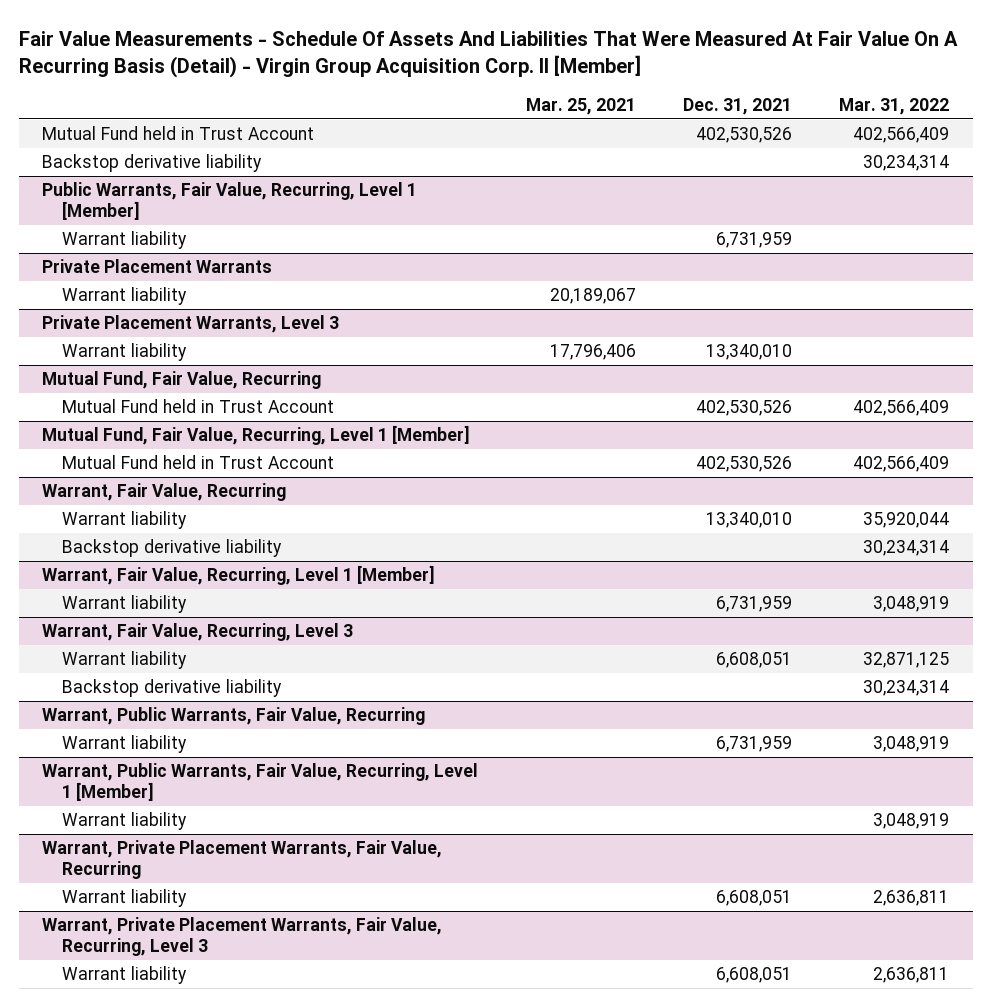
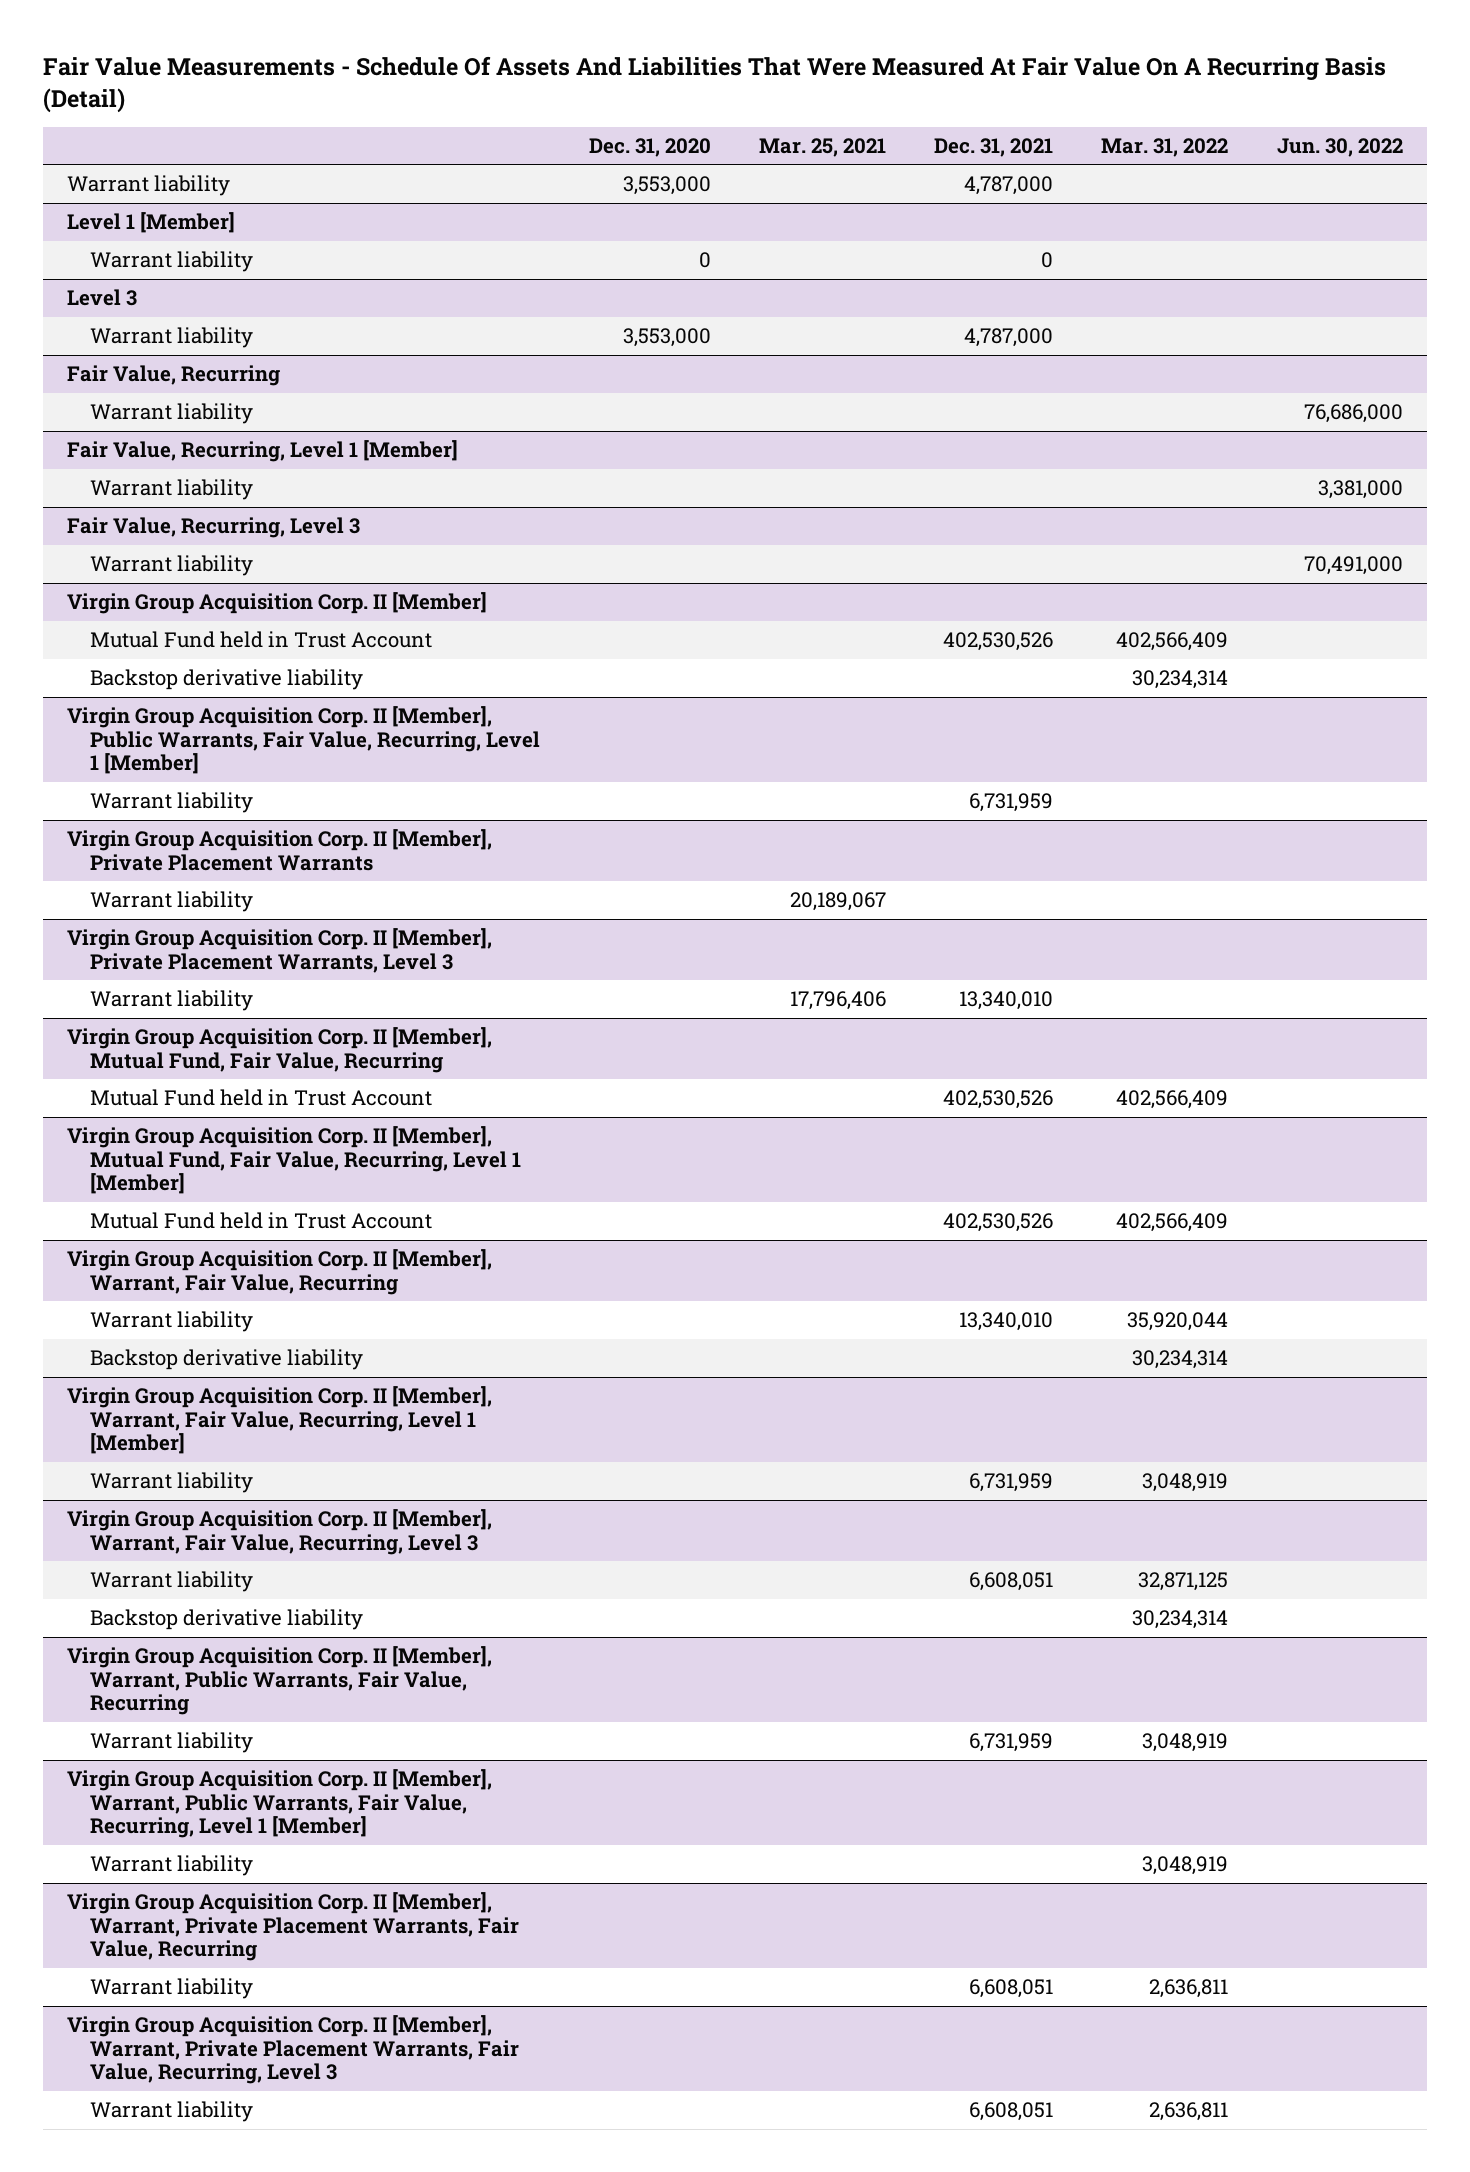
- Fair Value Measurements - Schedule Of Assets And Liabilities That Were Measured At Fair Value On A Recurring Basis (Detail) - Virgin Group Acquisition Corp. II [Member]
+ Fair Value Measurements - Schedule Of Assets And Liabilities That Were Measured At Fair Value On A Recurring Basis (Detail)
- | Mar. 25, 2021 | Dec. 31, 2021 | Mar. 31, 2022
+ | Dec. 31, 2020 | Mar. 25, 2021 | Dec. 31, 2021 | Mar. 31, 2022 | Jun. 30, 2022
+ Warrant liability | 3,553,000 | | 4,787,000 | |
+ Level 1 [Member]
+ Warrant liability | 0 | | 0 | |
+ Level 3
+ Warrant liability | 3,553,000 | | 4,787,000 | |
+ Fair Value, Recurring
+ Warrant liability | | | | | 76,686,000
+ Fair Value, Recurring, Level 1 [Member]
+ Warrant liability | | | | | 3,381,000
+ Fair Value, Recurring, Level 3
+ Warrant liability | | | | | 70,491,000
+ Virgin Group Acquisition Corp. II [Member]
- Public Warrants, Fair Value, Recurring, Level 1 [Member]
+ Virgin Group Acquisition Corp. II [Member], Public Warrants, Fair Value, Recurring, Level 1 [Member]
- Private Placement Warrants
+ Virgin Group Acquisition Corp. II [Member], Private Placement Warrants
- Private Placement Warrants, Level 3
+ Virgin Group Acquisition Corp. II [Member], Private Placement Warrants, Level 3
- Mutual Fund, Fair Value, Recurring
+ Virgin Group Acquisition Corp. II [Member], Mutual Fund, Fair Value, Recurring
- Mutual Fund, Fair Value, Recurring, Level 1 [Member]
+ Virgin Group Acquisition Corp. II [Member], Mutual Fund, Fair Value, Recurring, Level 1 [Member]
- Warrant, Fair Value, Recurring
+ Virgin Group Acquisition Corp. II [Member], Warrant, Fair Value, Recurring
- Warrant, Fair Value, Recurring, Level 1 [Member]
+ Virgin Group Acquisition Corp. II [Member], Warrant, Fair Value, Recurring, Level 1 [Member]
- Warrant, Fair Value, Recurring, Level 3
+ Virgin Group Acquisition Corp. II [Member], Warrant, Fair Value, Recurring, Level 3
- Warrant, Public Warrants, Fair Value, Recurring
+ Virgin Group Acquisition Corp. II [Member], Warrant, Public Warrants, Fair Value, Recurring
- Warrant, Public Warrants, Fair Value, Recurring, Level 1 [Member]
+ Virgin Group Acquisition Corp. II [Member], Warrant, Public Warrants, Fair Value, Recurring, Level 1 [Member]
- Warrant, Private Placement Warrants, Fair Value, Recurring
+ Virgin Group Acquisition Corp. II [Member], Warrant, Private Placement Warrants, Fair Value, Recurring
- Warrant, Private Placement Warrants, Fair Value, Recurring, Level 3
+ Virgin Group Acquisition Corp. II [Member], Warrant, Private Placement Warrants, Fair Value, Recurring, Level 3

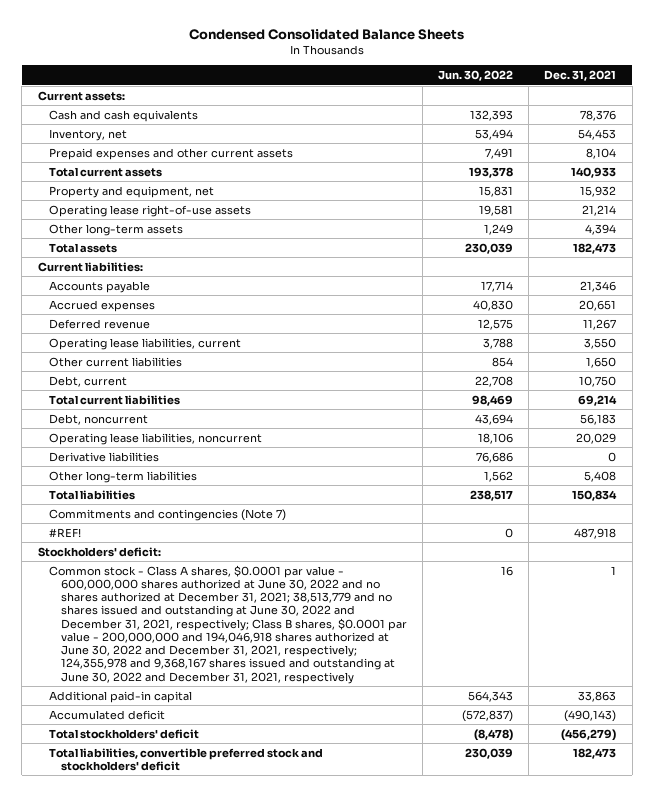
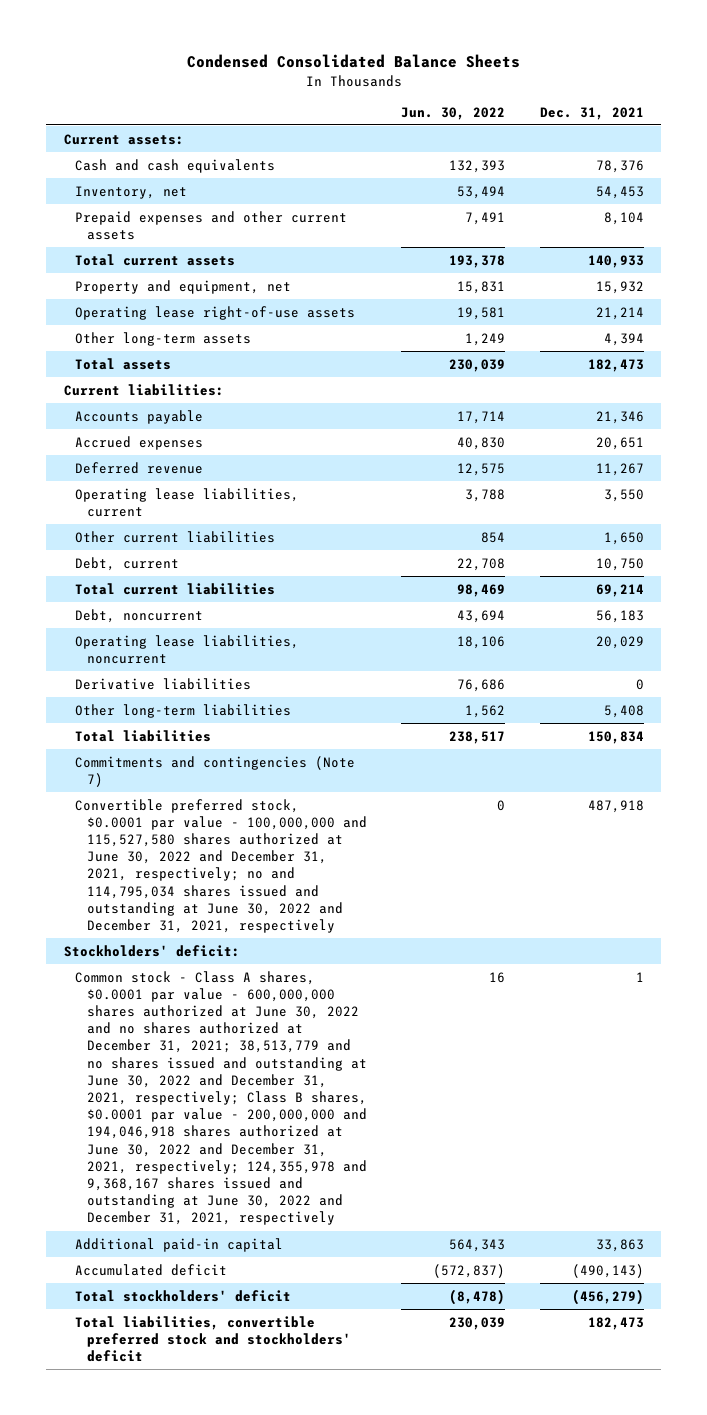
- #REF! | 0 | 487,918
+ Convertible preferred stock, $0.0001 par value - 100,000,000 and 115,527,580 shares authorized at June 30, 2022 and December 31, 2021, respectively; no and 114,795,034 shares issued and outstanding at June 30, 2022 and December 31, 2021, respectively | 0 | 487,918

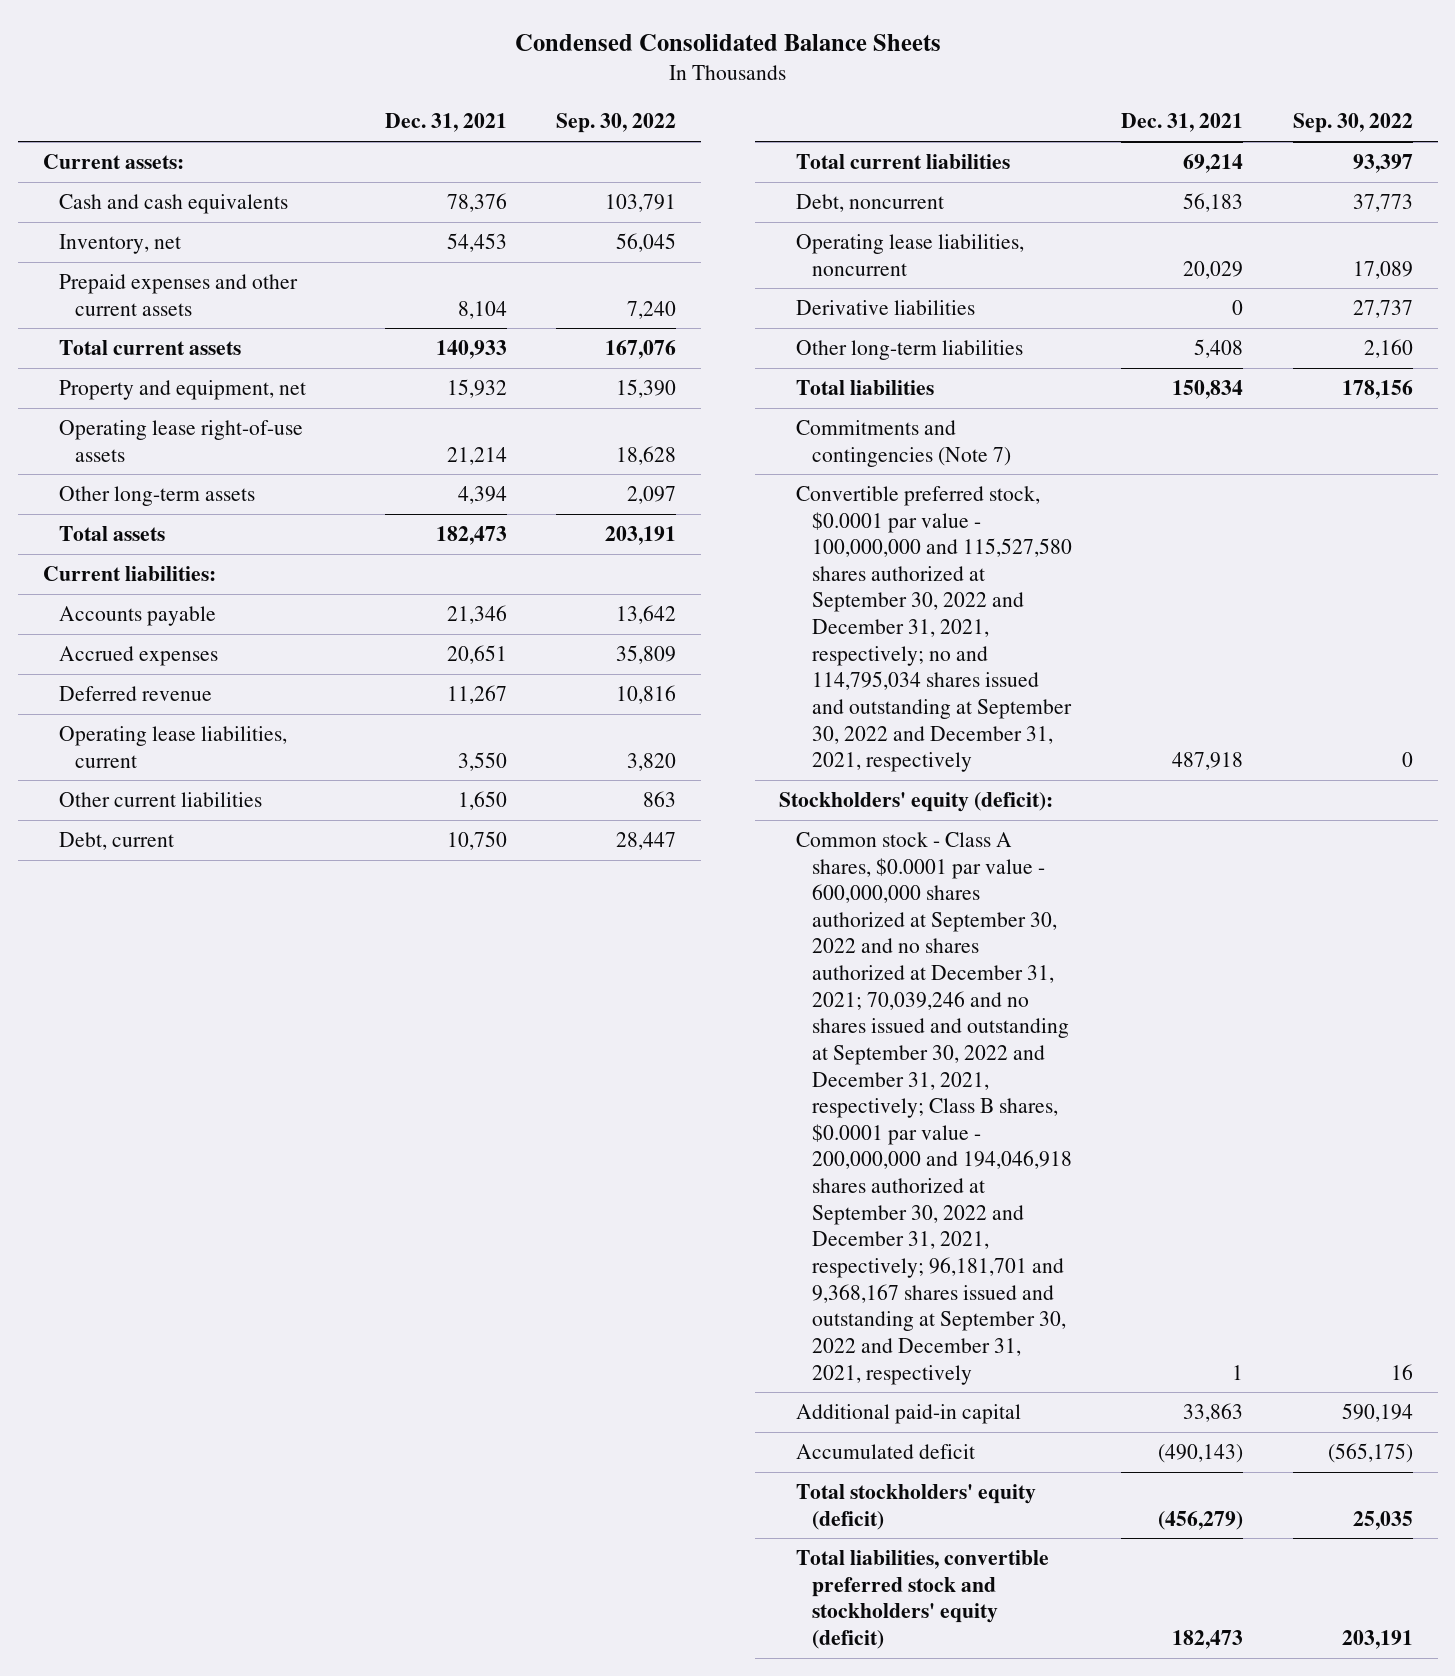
- | Jun. 30, 2022 | Dec. 31, 2021
+ | Dec. 31, 2021 | Sep. 30, 2022
- Convertible preferred stock, $0.0001 par value - 100,000,000 and 115,527,580 shares authorized at June 30, 2022 and December 31, 2021, respectively; no and 114,795,034 shares issued and outstanding at June 30, 2022 and December 31, 2021, respectively | 0 | 487,918
- Stockholders' deficit:
- Common stock - Class A shares, $0.0001 par value - 600,000,000 shares authorized at June 30, 2022 and no shares authorized at December 31, 2021; 38,513,779 and no shares issued and outstanding at June 30, 2022 and December 31, 2021, respectively; Class B shares, $0.0001 par value - 200,000,000 and 194,046,918 shares authorized at June 30, 2022 and December 31, 2021, respectively; 124,355,978 and 9,368,167 shares issued and outstanding at June 30, 2022 and December 31, 2021, respectively | 16 | 1
+ Convertible preferred stock, $0.0001 par value - 100,000,000 and 115,527,580 shares authorized at September 30, 2022 and December 31, 2021, respectively; no and 114,795,034 shares issued and outstanding at September 30, 2022 and December 31, 2021, respectively | 487,918 | 0
+ Stockholders' equity (deficit):
+ Common stock - Class A shares, $0.0001 par value - 600,000,000 shares authorized at September 30, 2022 and no shares authorized at December 31, 2021; 70,039,246 and no shares issued and outstanding at September 30, 2022 and December 31, 2021, respectively; Class B shares, $0.0001 par value - 200,000,000 and 194,046,918 shares authorized at September 30, 2022 and December 31, 2021, respectively; 96,181,701 and 9,368,167 shares issued and outstanding at September 30, 2022 and December 31, 2021, respectively | 1 | 16
- Total stockholders' deficit | (8,478) | (456,279)
- Total liabilities, convertible preferred stock and stockholders' deficit | 230,039 | 182,473
+ Total stockholders' equity (deficit) | (456,279) | 25,035
+ Total liabilities, convertible preferred stock and stockholders' equity (deficit) | 182,473 | 203,191

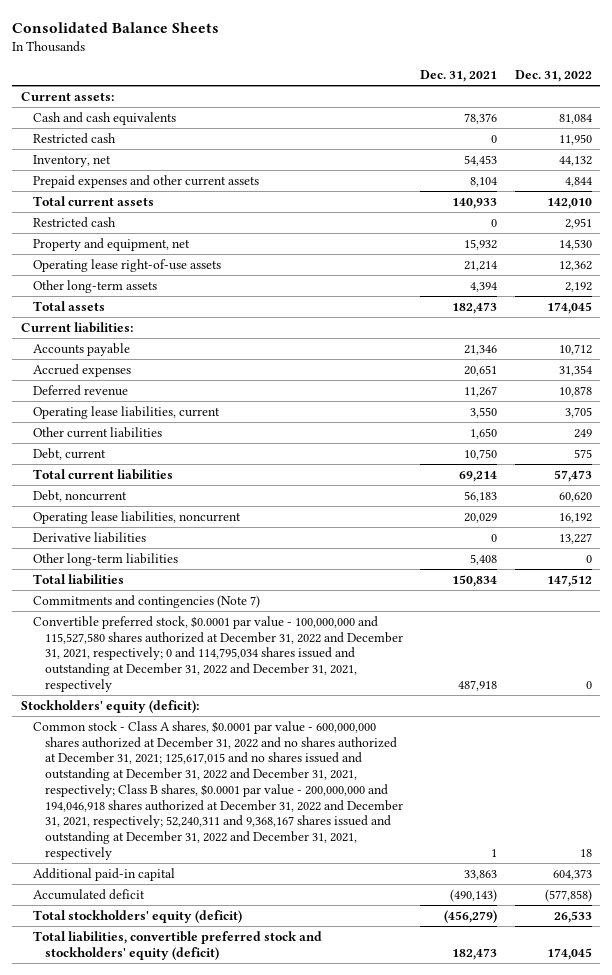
- Condensed Consolidated Balance Sheets
+ Consolidated Balance Sheets
- | Dec. 31, 2021 | Sep. 30, 2022
+ | Dec. 31, 2021 | Dec. 31, 2022
+ Restricted cash | 0 | 11,950
+ Restricted cash | 0 | 2,951
- Convertible preferred stock, $0.0001 par value - 100,000,000 and 115,527,580 shares authorized at September 30, 2022 and December 31, 2021, respectively; no and 114,795,034 shares issued and outstanding at September 30, 2022 and December 31, 2021, respectively | 487,918 | 0
+ Convertible preferred stock, $0.0001 par value - 100,000,000 and 115,527,580 shares authorized at December 31, 2022 and December 31, 2021, respectively; 0 and 114,795,034 shares issued and outstanding at December 31, 2022 and December 31, 2021, respectively | 487,918 | 0
- Common stock - Class A shares, $0.0001 par value - 600,000,000 shares authorized at September 30, 2022 and no shares authorized at December 31, 2021; 70,039,246 and no shares issued and outstanding at September 30, 2022 and December 31, 2021, respectively; Class B shares, $0.0001 par value - 200,000,000 and 194,046,918 shares authorized at September 30, 2022 and December 31, 2021, respectively; 96,181,701 and 9,368,167 shares issued and outstanding at September 30, 2022 and December 31, 2021, respectively | 1 | 16
+ Common stock - Class A shares, $0.0001 par value - 600,000,000 shares authorized at December 31, 2022 and no shares authorized at December 31, 2021; 125,617,015 and no shares issued and outstanding at December 31, 2022 and December 31, 2021, respectively; Class B shares, $0.0001 par value - 200,000,000 and 194,046,918 shares authorized at December 31, 2022 and December 31, 2021, respectively; 52,240,311 and 9,368,167 shares issued and outstanding at December 31, 2022 and December 31, 2021, respectively | 1 | 18

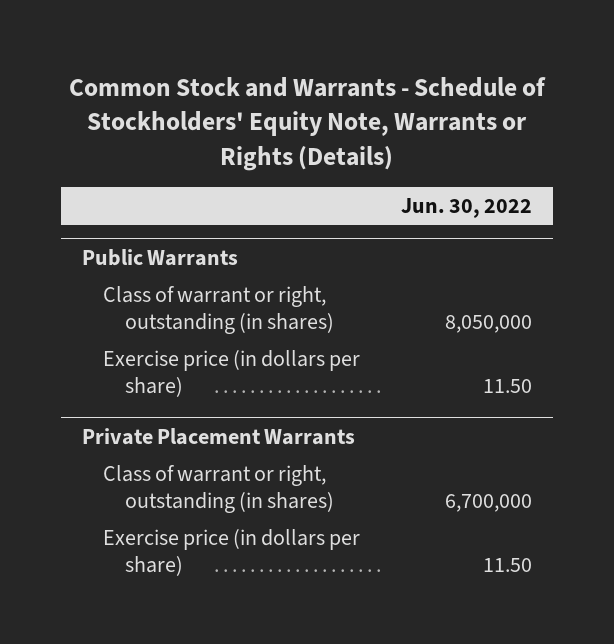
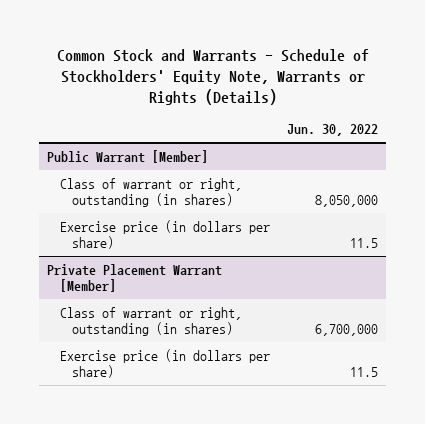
- Public Warrants
+ Public Warrant [Member]
- Exercise price (in dollars per share) | 11.50
- Private Placement Warrants
+ Exercise price (in dollars per share) | 11.5
+ Private Placement Warrant [Member]
- Exercise price (in dollars per share) | 11.50
+ Exercise price (in dollars per share) | 11.5

